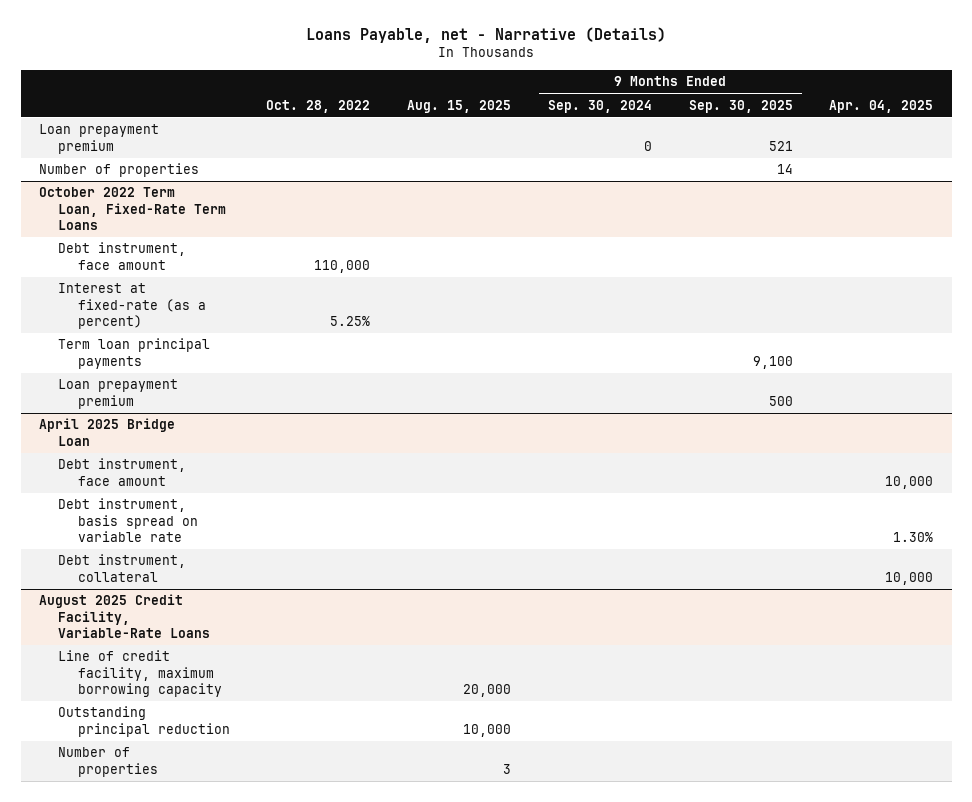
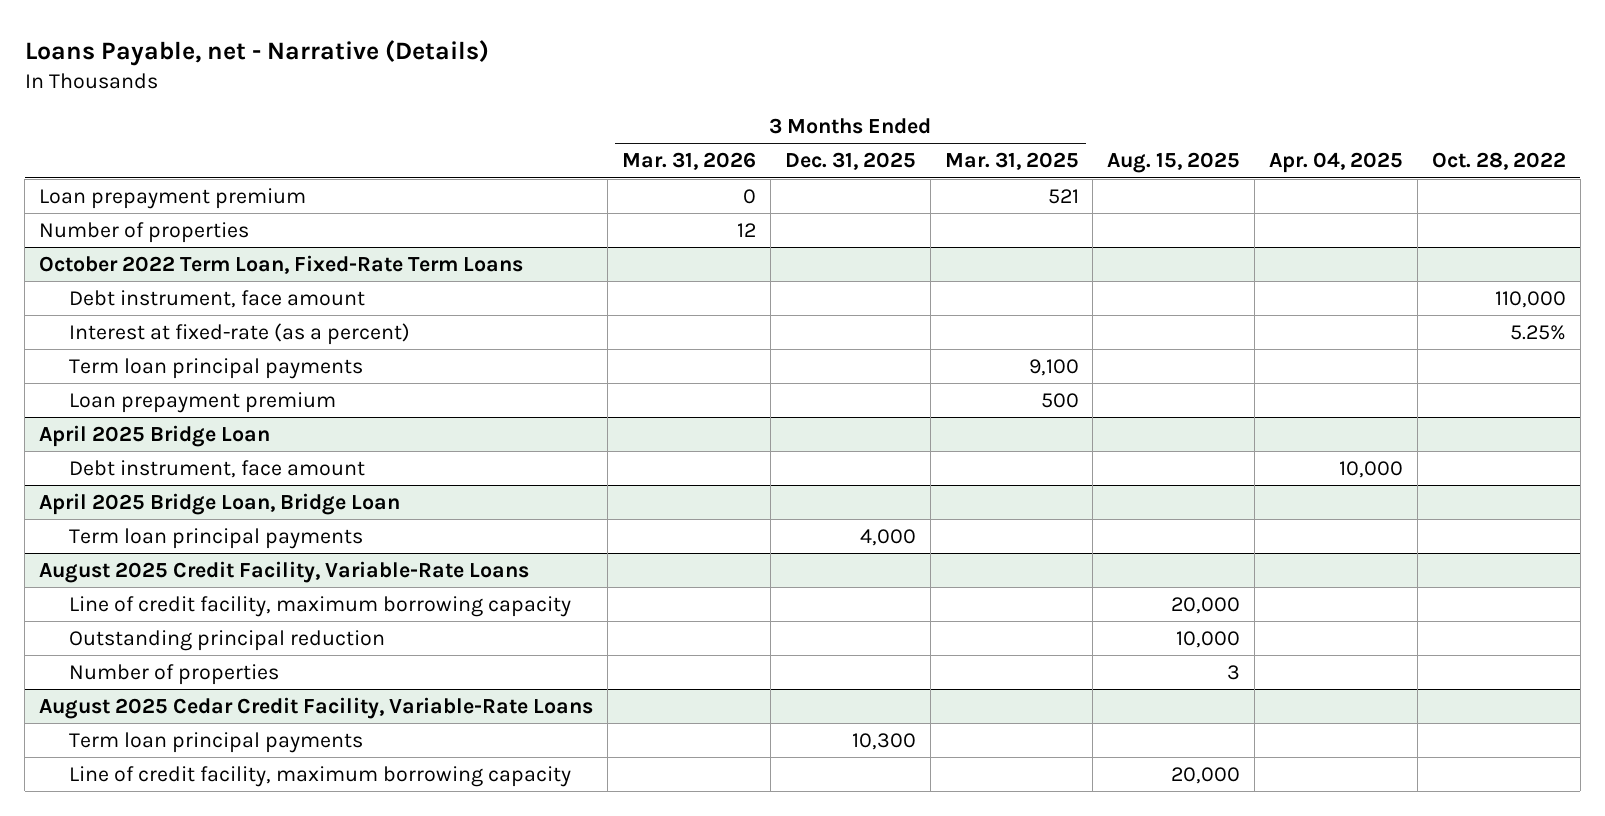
- | Oct. 28, 2022 | Aug. 15, 2025 | 9 Months Ended Sep. 30, 2024 | 9 Months Ended Sep. 30, 2025 | Apr. 04, 2025
+ | 3 Months Ended Mar. 31, 2026 | 3 Months Ended Dec. 31, 2025 | 3 Months Ended Mar. 31, 2025 | Aug. 15, 2025 | Apr. 04, 2025 | Oct. 28, 2022
@ April 2025 Bridge Loan
- Debt instrument, basis spread on variable rate | | | | | 1.30%
- Debt instrument, collateral | | | | | 10,000
+ April 2025 Bridge Loan, Bridge Loan
+ Term loan principal payments | | 4,000 | | | |
+ August 2025 Cedar Credit Facility, Variable-Rate Loans
+ Term loan principal payments | | 10,300 | | | |
+ Line of credit facility, maximum borrowing capacity | | | | 20,000 | |

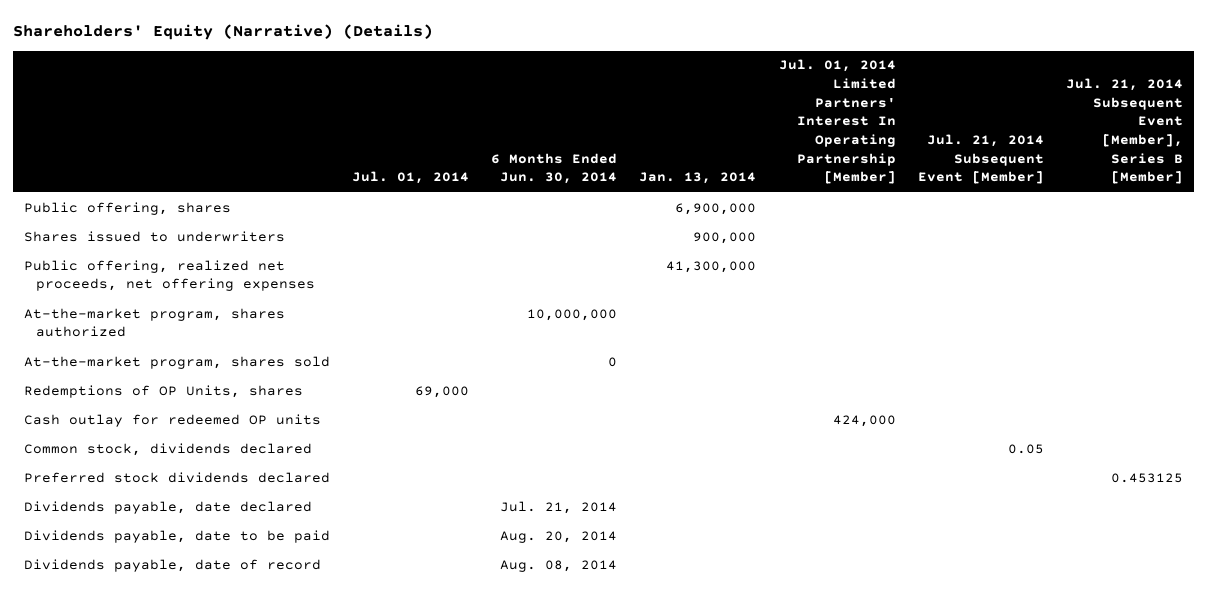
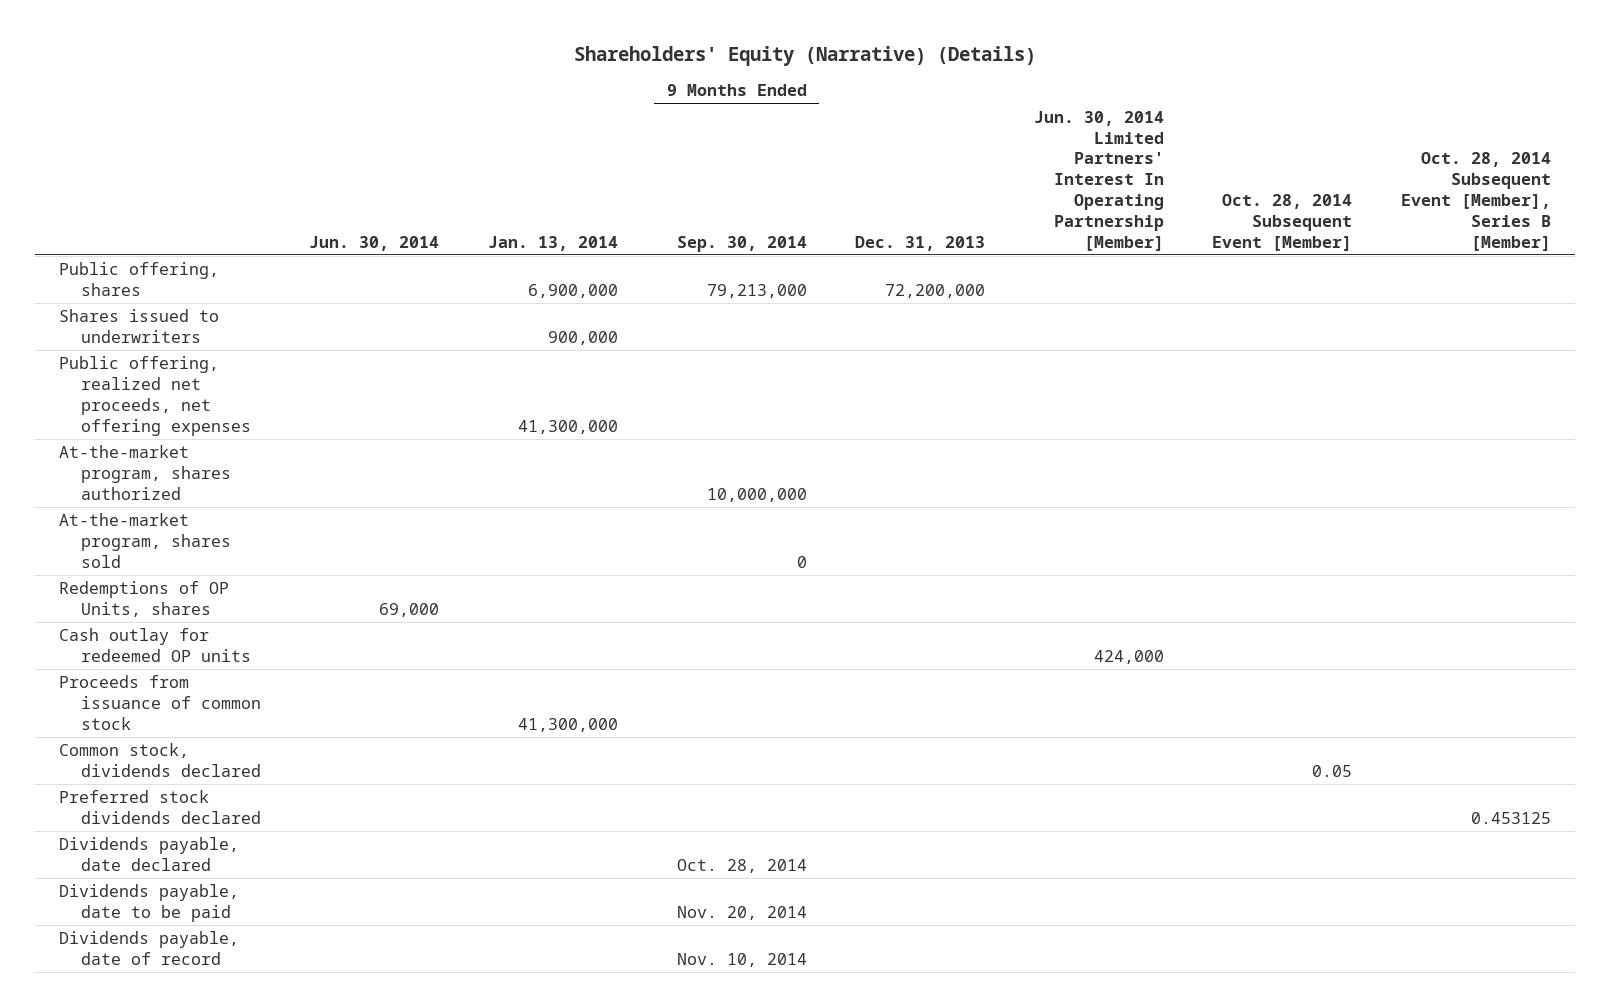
- | Jul. 01, 2014 | 6 Months Ended Jun. 30, 2014 | Jan. 13, 2014 | Jul. 01, 2014 Limited Partners' Interest In Operating Partnership [Member] | Jul. 21, 2014 Subsequent Event [Member] | Jul. 21, 2014 Subsequent Event [Member], Series B [Member]
+ | Jun. 30, 2014 | Jan. 13, 2014 | 9 Months Ended Sep. 30, 2014 | Dec. 31, 2013 | Jun. 30, 2014 Limited Partners' Interest In Operating Partnership [Member] | Oct. 28, 2014 Subsequent Event [Member] | Oct. 28, 2014 Subsequent Event [Member], Series B [Member]
+ Proceeds from issuance of common stock | | 41,300,000 | | | | |

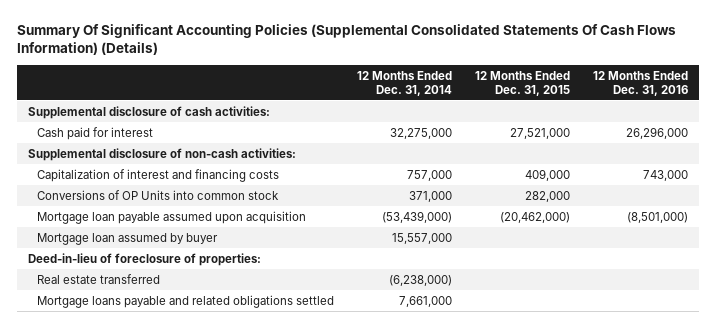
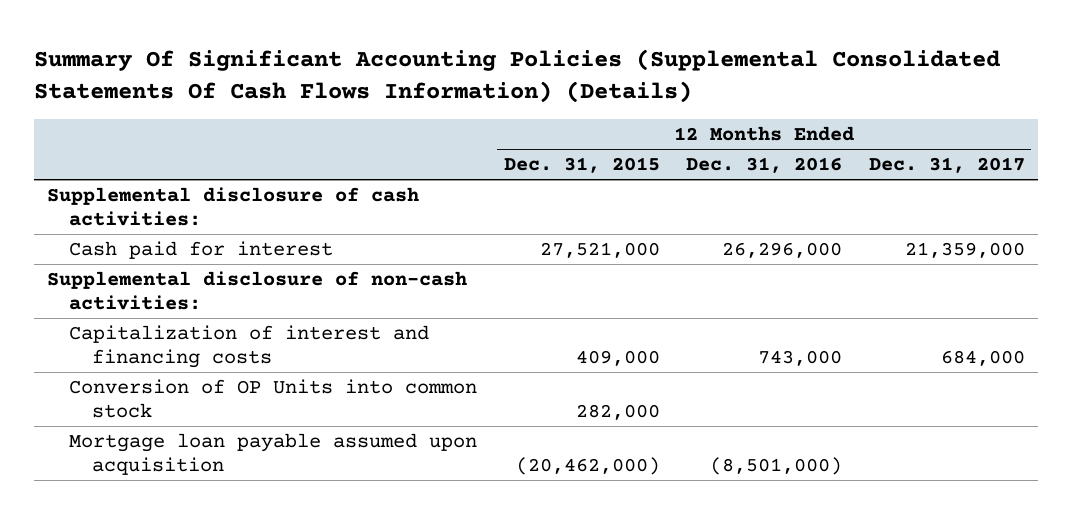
- | 12 Months Ended Dec. 31, 2014 | 12 Months Ended Dec. 31, 2015 | 12 Months Ended Dec. 31, 2016
+ | 12 Months Ended Dec. 31, 2015 | 12 Months Ended Dec. 31, 2016 | 12 Months Ended Dec. 31, 2017
- Conversions of OP Units into common stock | 371,000 | 282,000 |
+ Conversion of OP Units into common stock | 282,000 | |
- Mortgage loan assumed by buyer | 15,557,000 | |
- Deed-in-lieu of foreclosure of properties:
- Real estate transferred | (6,238,000) | |
- Mortgage loans payable and related obligations settled | 7,661,000 | |

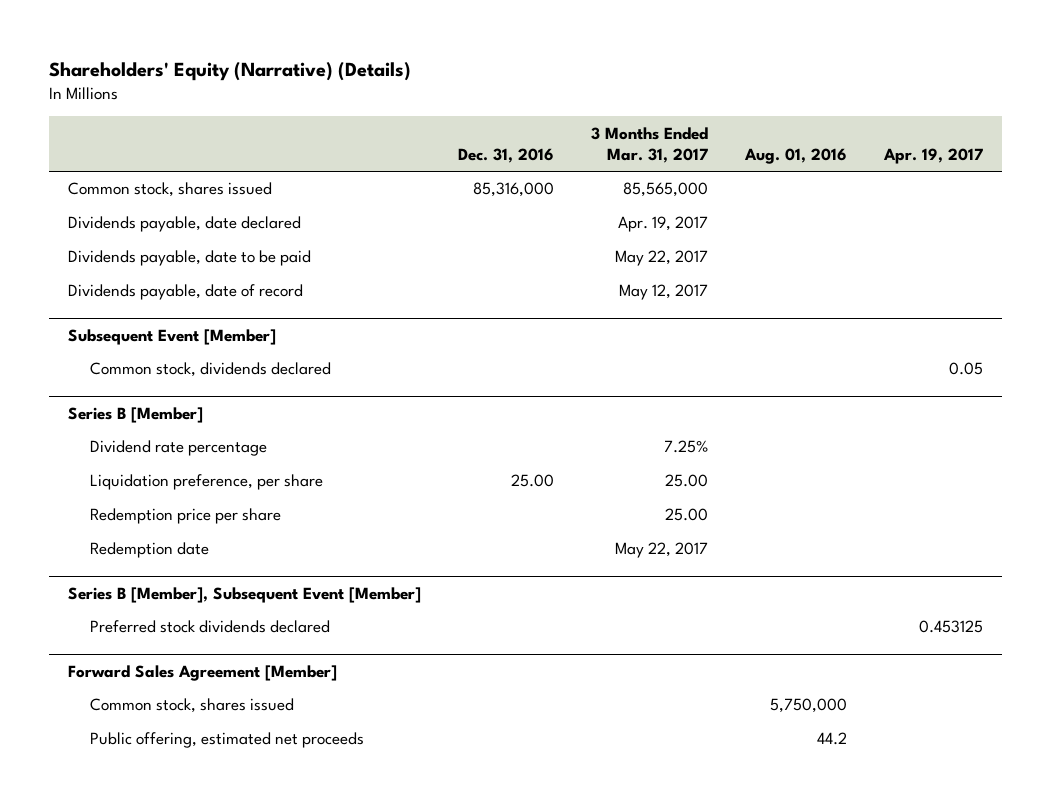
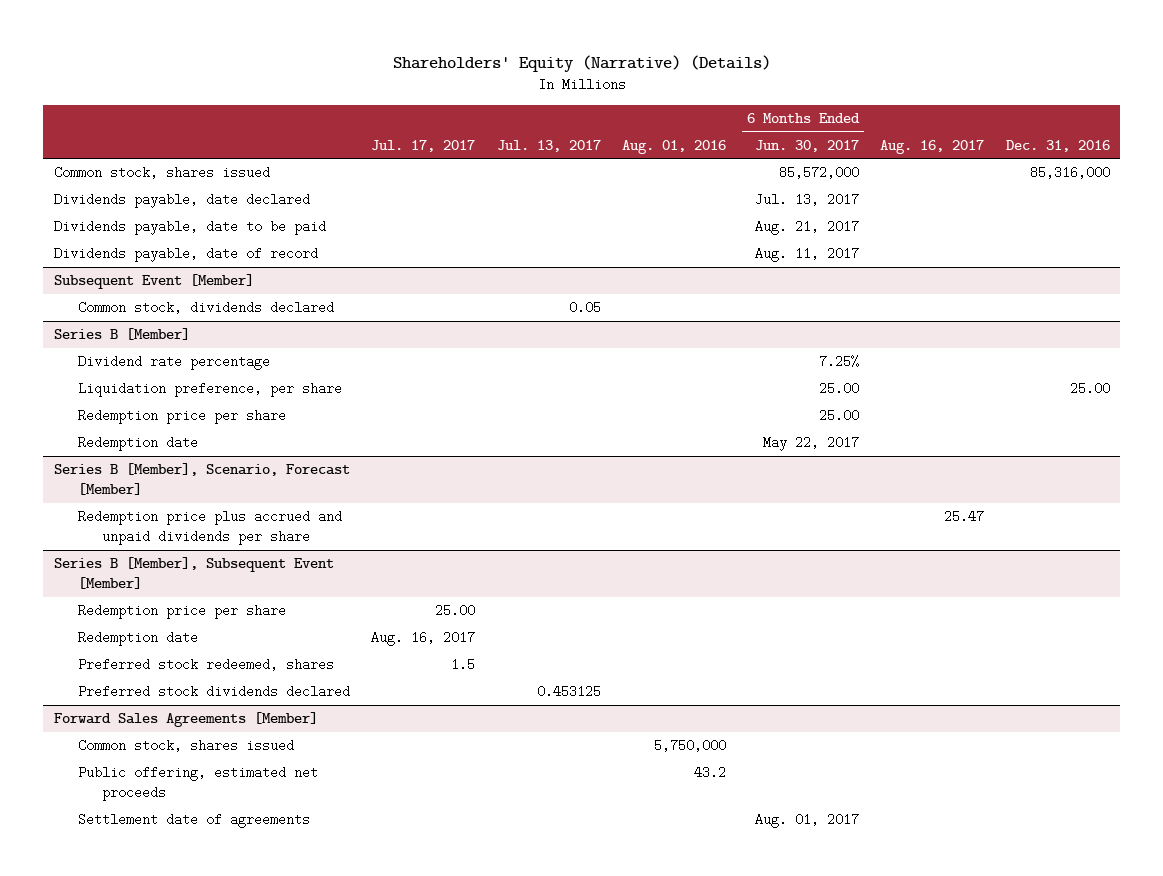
- | Dec. 31, 2016 | 3 Months Ended Mar. 31, 2017 | Aug. 01, 2016 | Apr. 19, 2017
+ | Jul. 17, 2017 | Jul. 13, 2017 | Aug. 01, 2016 | 6 Months Ended Jun. 30, 2017 | Aug. 16, 2017 | Dec. 31, 2016
+ Series B [Member], Scenario, Forecast [Member]
+ Redemption price plus accrued and unpaid dividends per share | | | | | 25.47 |
@ Series B [Member], Subsequent Event [Member]
+ Redemption price per share | 25.00 | | | | |
+ Redemption date | Aug. 16, 2017 | | | | |
+ Preferred stock redeemed, shares | 1.5 | | | | |
- Forward Sales Agreement [Member]
+ Forward Sales Agreements [Member]
- Public offering, estimated net proceeds | | | 44.2 |
+ Public offering, estimated net proceeds | | | 43.2 | | |
+ Settlement date of agreements | | | | Aug. 01, 2017 | |

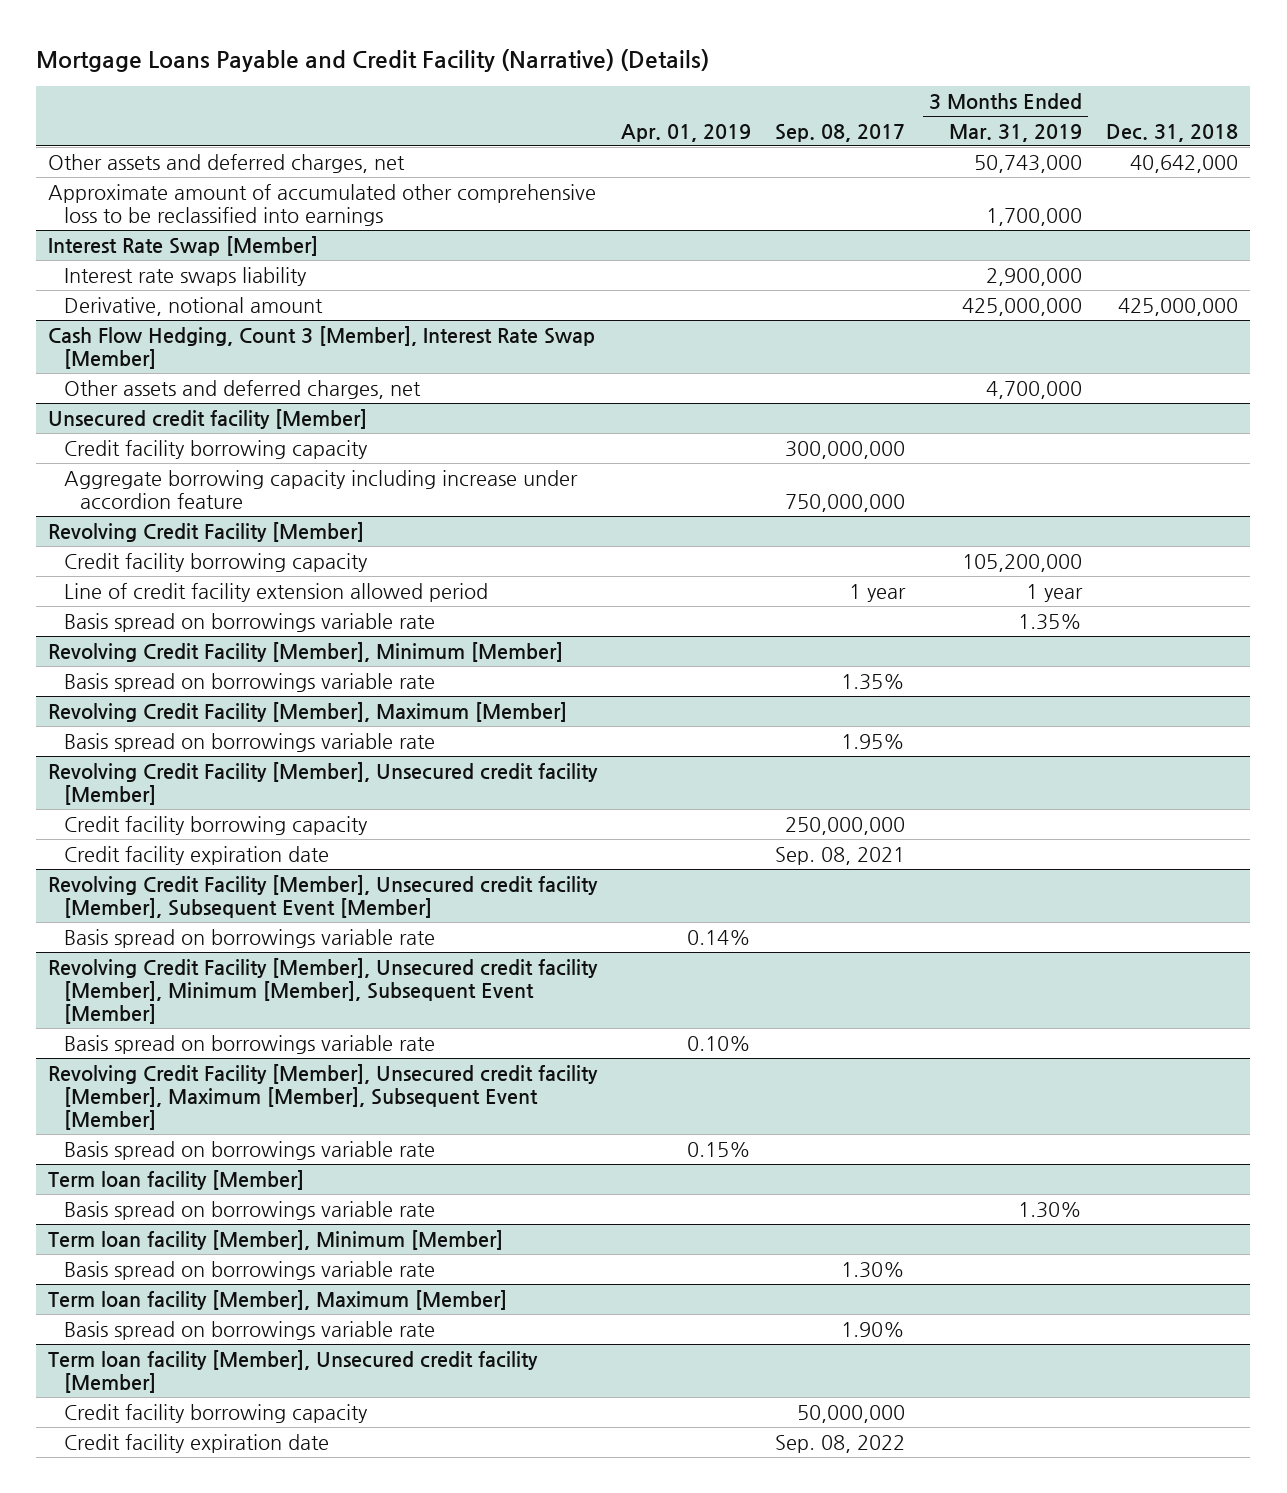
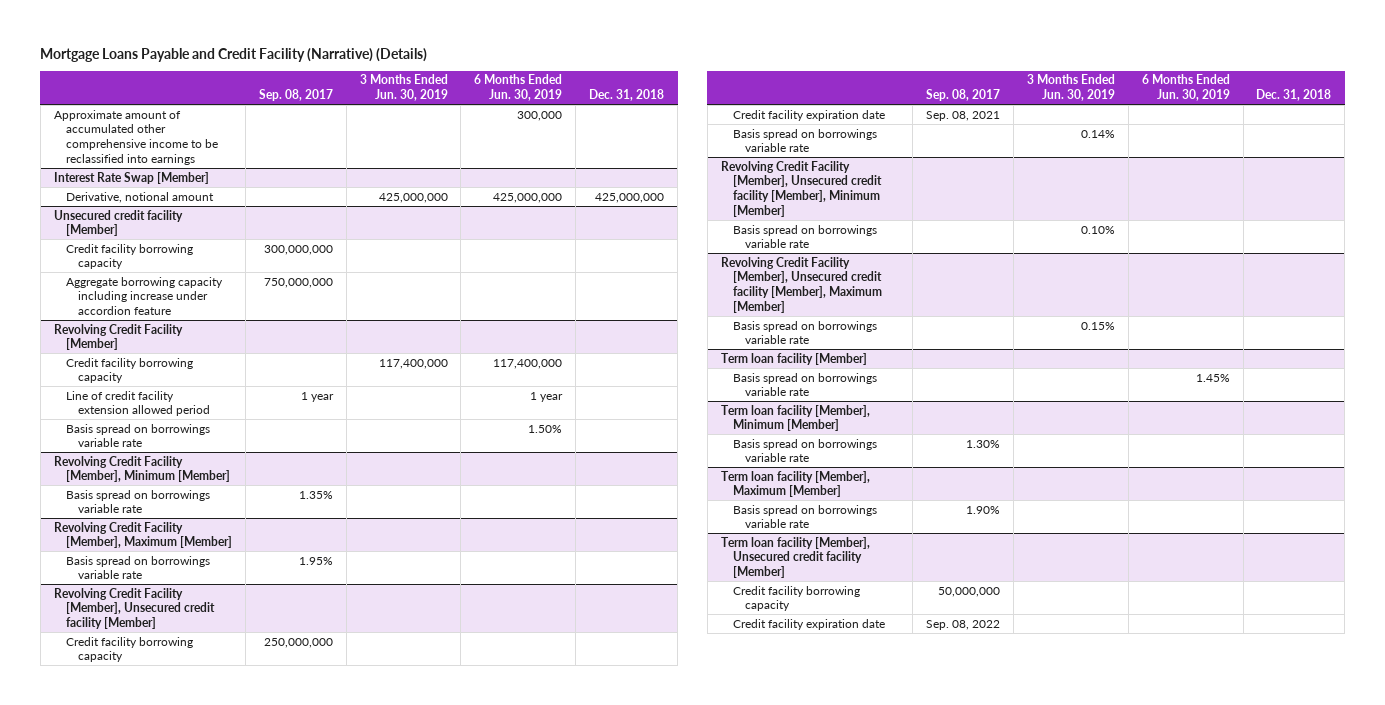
- | Apr. 01, 2019 | Sep. 08, 2017 | 3 Months Ended Mar. 31, 2019 | Dec. 31, 2018
+ | Sep. 08, 2017 | 3 Months Ended Jun. 30, 2019 | 6 Months Ended Jun. 30, 2019 | Dec. 31, 2018
- Other assets and deferred charges, net | | | 50,743,000 | 40,642,000
- Approximate amount of accumulated other comprehensive loss to be reclassified into earnings | | | 1,700,000 |
+ Approximate amount of accumulated other comprehensive income to be reclassified into earnings | | | 300,000 |
@ Interest Rate Swap [Member]
- Interest rate swaps liability | | | 2,900,000 |
- Cash Flow Hedging, Count 3 [Member], Interest Rate Swap [Member]
- Other assets and deferred charges, net | | | 4,700,000 |
- Revolving Credit Facility [Member], Unsecured credit facility [Member], Subsequent Event [Member]
- Basis spread on borrowings variable rate | 0.14% | | |
- Revolving Credit Facility [Member], Unsecured credit facility [Member], Minimum [Member], Subsequent Event [Member]
@ Revolving Credit Facility [Member], Unsecured credit facility [Member]
+ Basis spread on borrowings variable rate | | 0.14% | |
+ Revolving Credit Facility [Member], Unsecured credit facility [Member], Minimum [Member]
- Revolving Credit Facility [Member], Unsecured credit facility [Member], Maximum [Member], Subsequent Event [Member]
+ Revolving Credit Facility [Member], Unsecured credit facility [Member], Maximum [Member]

